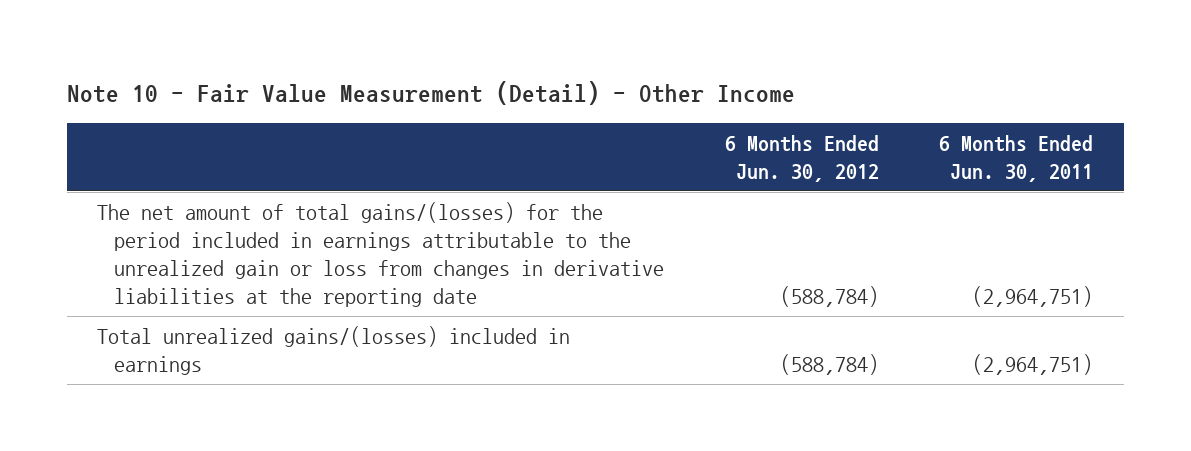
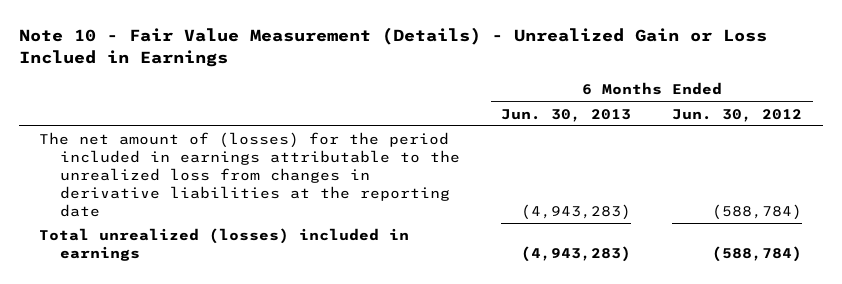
- Note 10 - Fair Value Measurement (Detail) - Other Income
+ Note 10 - Fair Value Measurement (Details) - Unrealized Gain or Loss Inclued in Earnings
- | 6 Months Ended Jun. 30, 2012 | 6 Months Ended Jun. 30, 2011
+ | 6 Months Ended Jun. 30, 2013 | 6 Months Ended Jun. 30, 2012
- The net amount of total gains/(losses) for the period included in earnings attributable to the unrealized gain or loss from changes in derivative liabilities at the reporting date | (588,784) | (2,964,751)
- Total unrealized gains/(losses) included in earnings | (588,784) | (2,964,751)
+ The net amount of (losses) for the period included in earnings attributable to the unrealized loss from changes in derivative liabilities at the reporting date | (4,943,283) | (588,784)
+ Total unrealized (losses) included in earnings | (4,943,283) | (588,784)

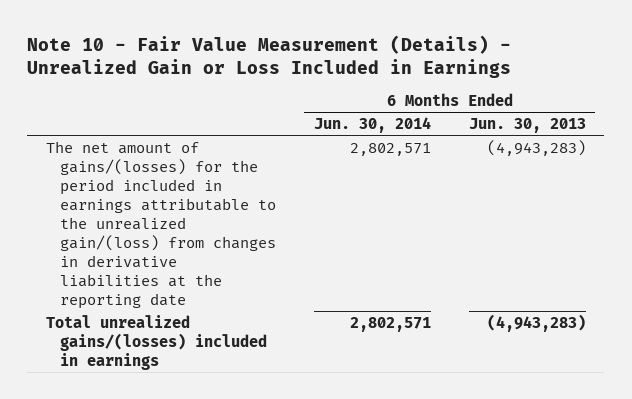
- Note 10 - Fair Value Measurement (Details) - Unrealized Gain or Loss Inclued in Earnings
+ Note 10 - Fair Value Measurement (Details) - Unrealized Gain or Loss Included in Earnings
- | 6 Months Ended Jun. 30, 2013 | 6 Months Ended Jun. 30, 2012
+ | 6 Months Ended Jun. 30, 2014 | 6 Months Ended Jun. 30, 2013
- The net amount of (losses) for the period included in earnings attributable to the unrealized loss from changes in derivative liabilities at the reporting date | (4,943,283) | (588,784)
- Total unrealized (losses) included in earnings | (4,943,283) | (588,784)
+ The net amount of gains/(losses) for the period included in earnings attributable to the unrealized gain/(loss) from changes in derivative liabilities at the reporting date | 2,802,571 | (4,943,283)
+ Total unrealized gains/(losses) included in earnings | 2,802,571 | (4,943,283)

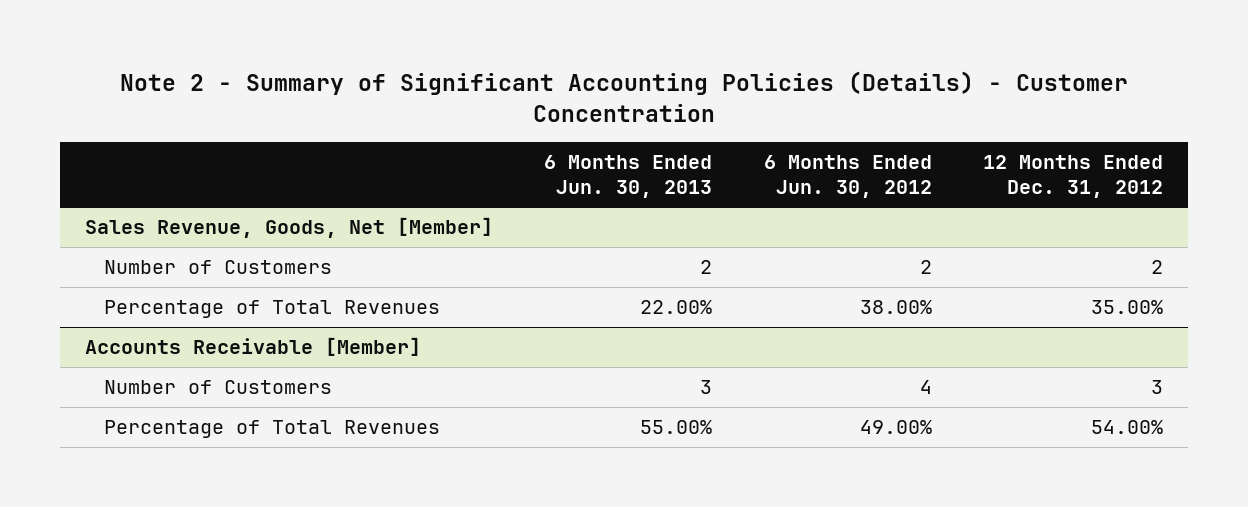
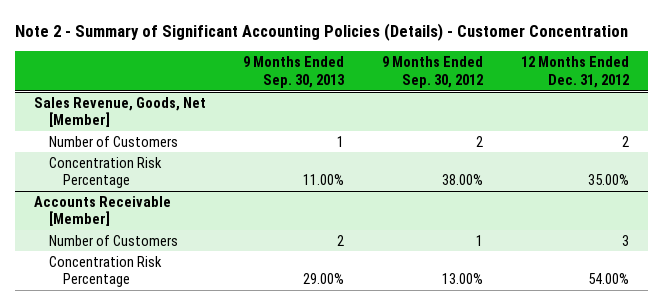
- | 6 Months Ended Jun. 30, 2013 | 6 Months Ended Jun. 30, 2012 | 12 Months Ended Dec. 31, 2012
+ | 9 Months Ended Sep. 30, 2013 | 9 Months Ended Sep. 30, 2012 | 12 Months Ended Dec. 31, 2012
@ Sales Revenue, Goods, Net [Member]
- Percentage of Total Revenues | 22.00% | 38.00% | 35.00%
+ Concentration Risk Percentage | 11.00% | 38.00% | 35.00%
@ Accounts Receivable [Member]
- Percentage of Total Revenues | 55.00% | 49.00% | 54.00%
+ Concentration Risk Percentage | 29.00% | 13.00% | 54.00%

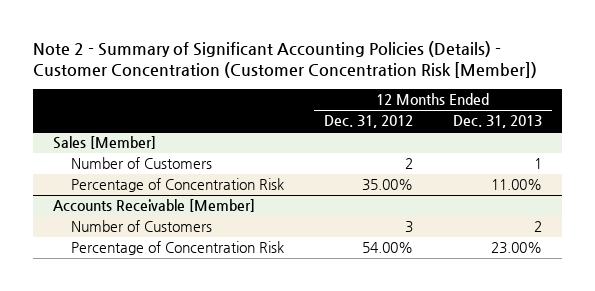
- Note 2 - Summary of Significant Accounting Policies (Details) - Customer Concentration
+ Note 2 - Summary of Significant Accounting Policies (Details) - Customer Concentration (Customer Concentration Risk [Member])
- | 9 Months Ended Sep. 30, 2013 | 9 Months Ended Sep. 30, 2012 | 12 Months Ended Dec. 31, 2012
+ | 12 Months Ended Dec. 31, 2012 | 12 Months Ended Dec. 31, 2013
- Sales Revenue, Goods, Net [Member]
+ Sales [Member]
- Concentration Risk Percentage | 11.00% | 38.00% | 35.00%
+ Percentage of Concentration Risk | 35.00% | 11.00%
@ Accounts Receivable [Member]
- Concentration Risk Percentage | 29.00% | 13.00% | 54.00%
+ Percentage of Concentration Risk | 54.00% | 23.00%

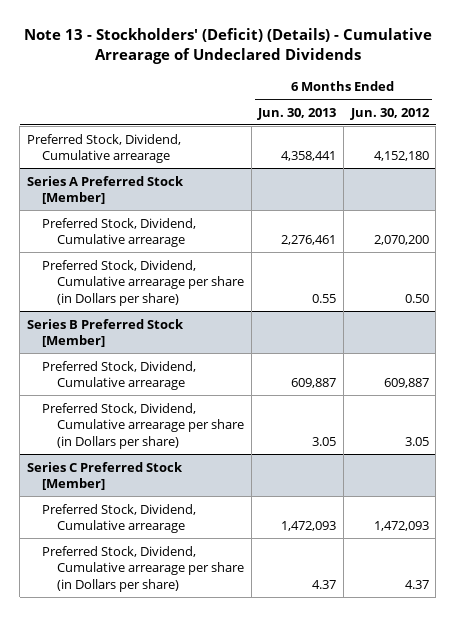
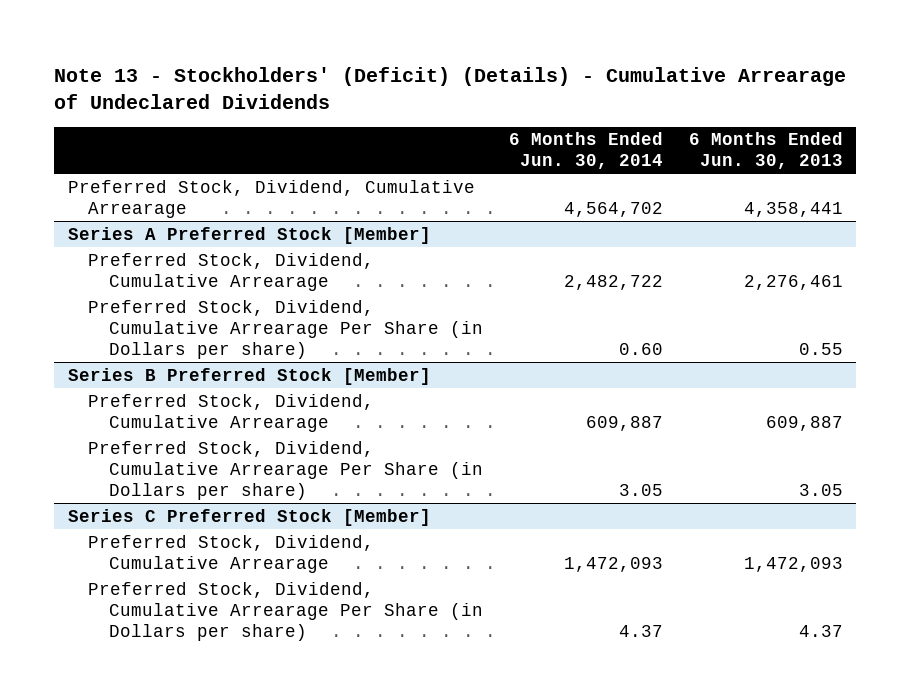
- | 6 Months Ended Jun. 30, 2013 | 6 Months Ended Jun. 30, 2012
+ | 6 Months Ended Jun. 30, 2014 | 6 Months Ended Jun. 30, 2013
- Preferred Stock, Dividend, Cumulative arrearage | 4,358,441 | 4,152,180
+ Preferred Stock, Dividend, Cumulative Arrearage | 4,564,702 | 4,358,441
@ Series A Preferred Stock [Member]
- Preferred Stock, Dividend, Cumulative arrearage | 2,276,461 | 2,070,200
- Preferred Stock, Dividend, Cumulative arrearage per share (in Dollars per share) | 0.55 | 0.50
+ Preferred Stock, Dividend, Cumulative Arrearage | 2,482,722 | 2,276,461
+ Preferred Stock, Dividend, Cumulative Arrearage Per Share (in Dollars per share) | 0.60 | 0.55
@ Series B Preferred Stock [Member]
- Preferred Stock, Dividend, Cumulative arrearage | 609,887 | 609,887
- Preferred Stock, Dividend, Cumulative arrearage per share (in Dollars per share) | 3.05 | 3.05
+ Preferred Stock, Dividend, Cumulative Arrearage | 609,887 | 609,887
+ Preferred Stock, Dividend, Cumulative Arrearage Per Share (in Dollars per share) | 3.05 | 3.05
@ Series C Preferred Stock [Member]
- Preferred Stock, Dividend, Cumulative arrearage | 1,472,093 | 1,472,093
- Preferred Stock, Dividend, Cumulative arrearage per share (in Dollars per share) | 4.37 | 4.37
+ Preferred Stock, Dividend, Cumulative Arrearage | 1,472,093 | 1,472,093
+ Preferred Stock, Dividend, Cumulative Arrearage Per Share (in Dollars per share) | 4.37 | 4.37

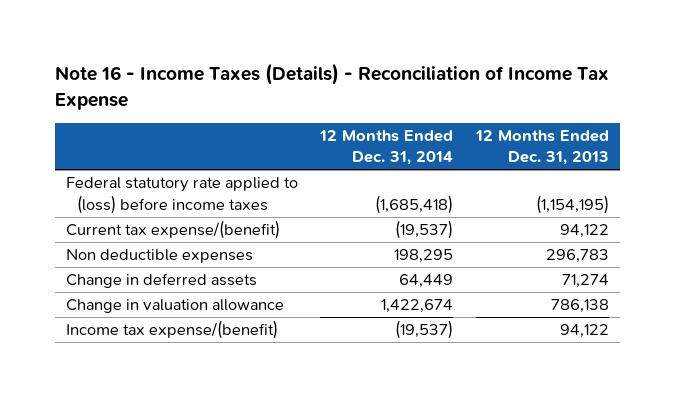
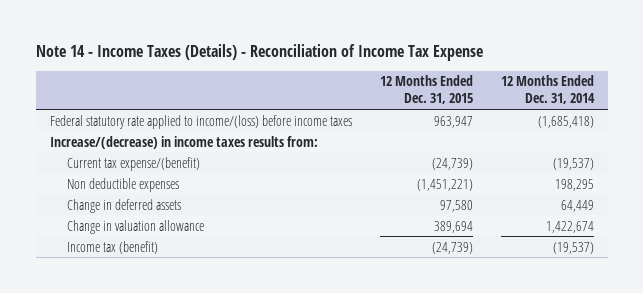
- Note 16 - Income Taxes (Details) - Reconciliation of Income Tax Expense
+ Note 14 - Income Taxes (Details) - Reconciliation of Income Tax Expense
- | 12 Months Ended Dec. 31, 2014 | 12 Months Ended Dec. 31, 2013
+ | 12 Months Ended Dec. 31, 2015 | 12 Months Ended Dec. 31, 2014
- Federal statutory rate applied to (loss) before income taxes | (1,685,418) | (1,154,195)
+ Federal statutory rate applied to income/(loss) before income taxes | 963,947 | (1,685,418)
+ Increase/(decrease) in income taxes results from:
- Income tax expense/(benefit) | (19,537) | 94,122
+ Income tax (benefit) | (24,739) | (19,537)

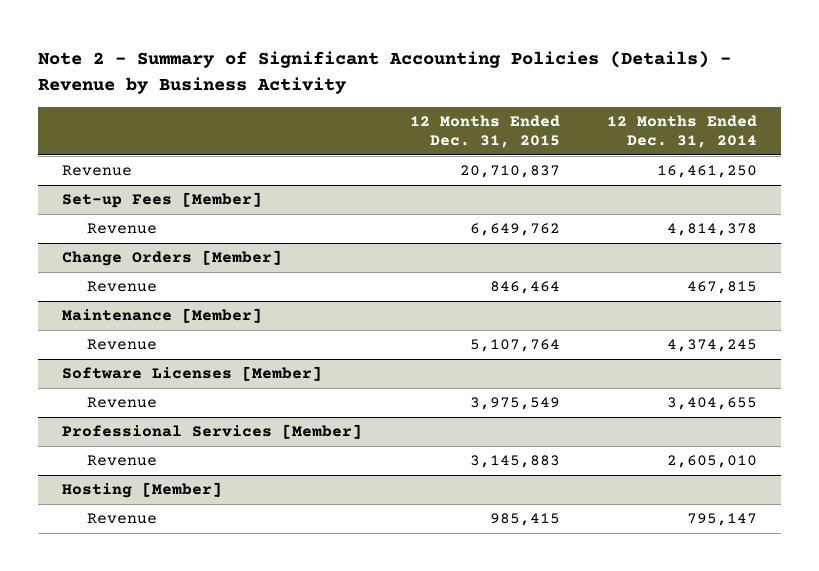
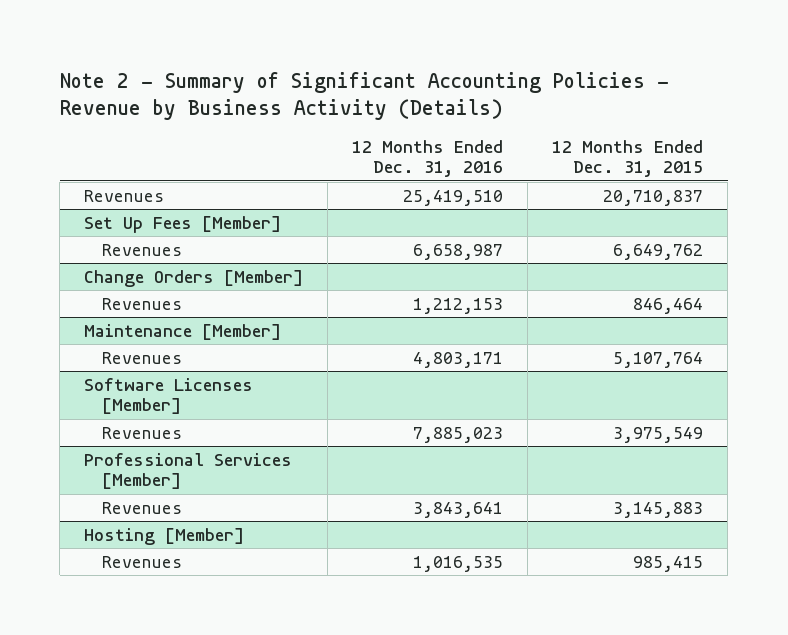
- Note 2 - Summary of Significant Accounting Policies (Details) - Revenue by Business Activity
+ Note 2 - Summary of Significant Accounting Policies - Revenue by Business Activity (Details)
- | 12 Months Ended Dec. 31, 2015 | 12 Months Ended Dec. 31, 2014
+ | 12 Months Ended Dec. 31, 2016 | 12 Months Ended Dec. 31, 2015
- Revenue | 20,710,837 | 16,461,250
- Set-up Fees [Member]
- Revenue | 6,649,762 | 4,814,378
+ Revenues | 25,419,510 | 20,710,837
+ Set Up Fees [Member]
+ Revenues | 6,658,987 | 6,649,762
@ Change Orders [Member]
- Revenue | 846,464 | 467,815
+ Revenues | 1,212,153 | 846,464
@ Maintenance [Member]
- Revenue | 5,107,764 | 4,374,245
+ Revenues | 4,803,171 | 5,107,764
@ Software Licenses [Member]
- Revenue | 3,975,549 | 3,404,655
+ Revenues | 7,885,023 | 3,975,549
@ Professional Services [Member]
- Revenue | 3,145,883 | 2,605,010
+ Revenues | 3,843,641 | 3,145,883
@ Hosting [Member]
- Revenue | 985,415 | 795,147
+ Revenues | 1,016,535 | 985,415

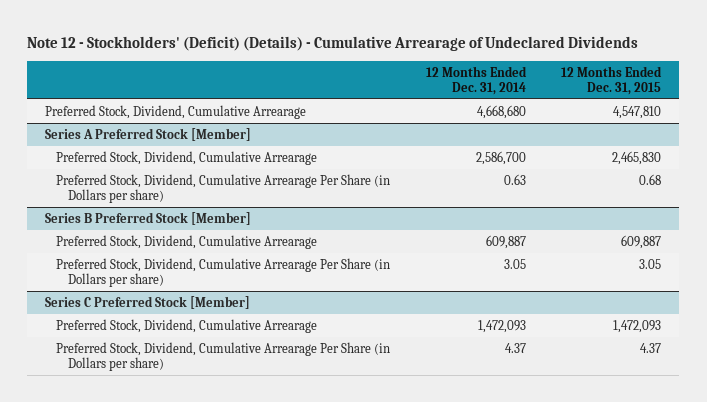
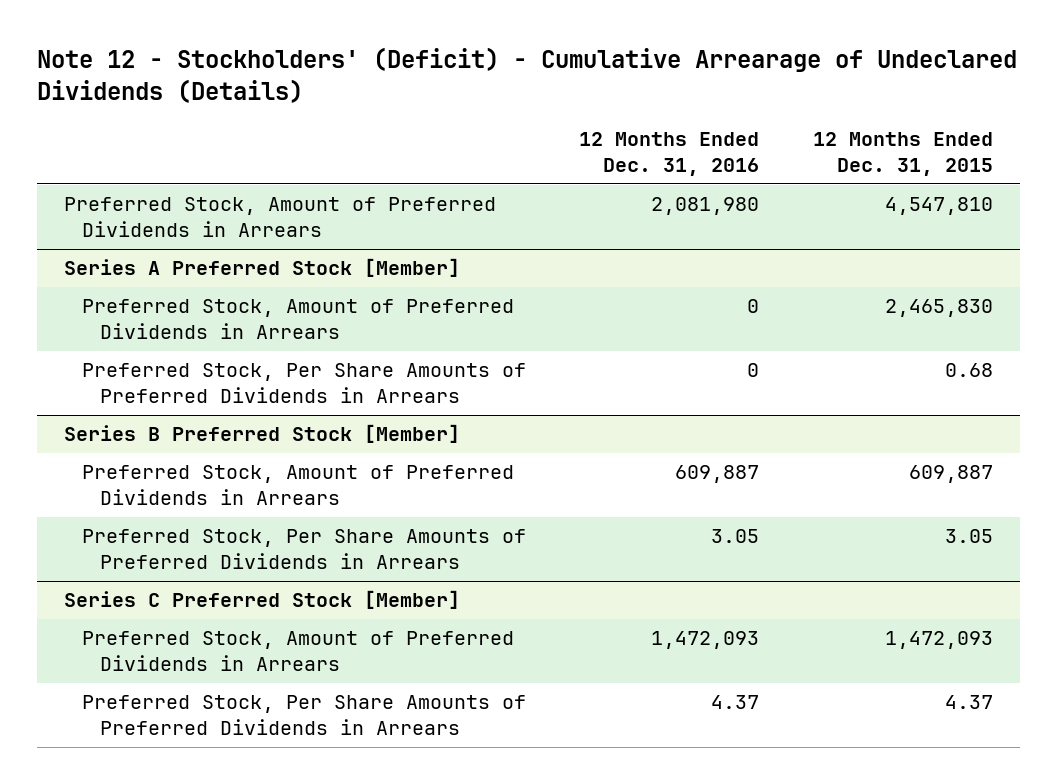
- Note 12 - Stockholders' (Deficit) (Details) - Cumulative Arrearage of Undeclared Dividends
+ Note 12 - Stockholders' (Deficit) - Cumulative Arrearage of Undeclared Dividends (Details)
- | 12 Months Ended Dec. 31, 2014 | 12 Months Ended Dec. 31, 2015
+ | 12 Months Ended Dec. 31, 2016 | 12 Months Ended Dec. 31, 2015
- Preferred Stock, Dividend, Cumulative Arrearage | 4,668,680 | 4,547,810
+ Preferred Stock, Amount of Preferred Dividends in Arrears | 2,081,980 | 4,547,810
@ Series A Preferred Stock [Member]
- Preferred Stock, Dividend, Cumulative Arrearage | 2,586,700 | 2,465,830
- Preferred Stock, Dividend, Cumulative Arrearage Per Share (in Dollars per share) | 0.63 | 0.68
+ Preferred Stock, Amount of Preferred Dividends in Arrears | 0 | 2,465,830
+ Preferred Stock, Per Share Amounts of Preferred Dividends in Arrears | 0 | 0.68
@ Series B Preferred Stock [Member]
- Preferred Stock, Dividend, Cumulative Arrearage | 609,887 | 609,887
- Preferred Stock, Dividend, Cumulative Arrearage Per Share (in Dollars per share) | 3.05 | 3.05
+ Preferred Stock, Amount of Preferred Dividends in Arrears | 609,887 | 609,887
+ Preferred Stock, Per Share Amounts of Preferred Dividends in Arrears | 3.05 | 3.05
@ Series C Preferred Stock [Member]
- Preferred Stock, Dividend, Cumulative Arrearage | 1,472,093 | 1,472,093
- Preferred Stock, Dividend, Cumulative Arrearage Per Share (in Dollars per share) | 4.37 | 4.37
+ Preferred Stock, Amount of Preferred Dividends in Arrears | 1,472,093 | 1,472,093
+ Preferred Stock, Per Share Amounts of Preferred Dividends in Arrears | 4.37 | 4.37

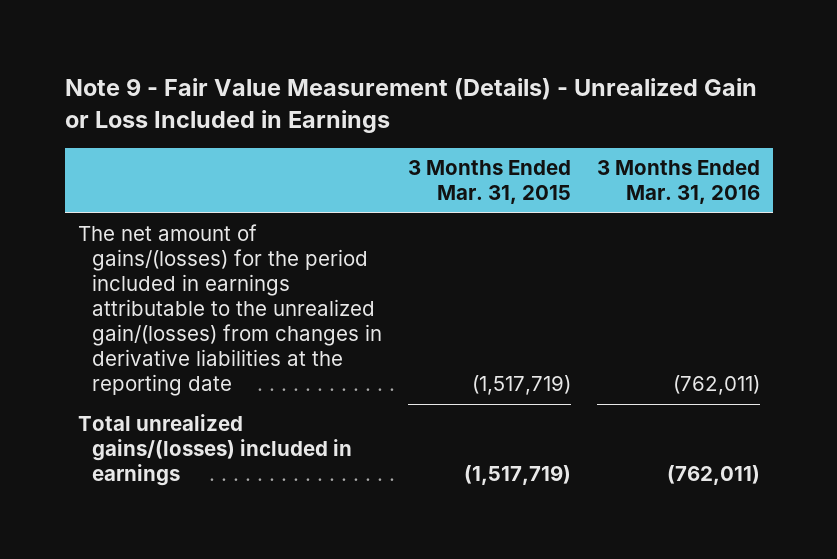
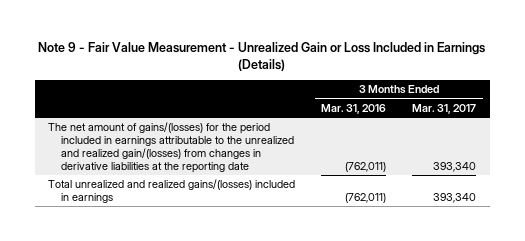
- Note 9 - Fair Value Measurement (Details) - Unrealized Gain or Loss Included in Earnings
+ Note 9 - Fair Value Measurement - Unrealized Gain or Loss Included in Earnings (Details)
- | 3 Months Ended Mar. 31, 2015 | 3 Months Ended Mar. 31, 2016
+ | 3 Months Ended Mar. 31, 2016 | 3 Months Ended Mar. 31, 2017
- The net amount of gains/(losses) for the period included in earnings attributable to the unrealized gain/(losses) from changes in derivative liabilities at the reporting date | (1,517,719) | (762,011)
- Total unrealized gains/(losses) included in earnings | (1,517,719) | (762,011)
+ The net amount of gains/(losses) for the period included in earnings attributable to the unrealized and realized gain/(losses) from changes in derivative liabilities at the reporting date | (762,011) | 393,340
+ Total unrealized and realized gains/(losses) included in earnings | (762,011) | 393,340

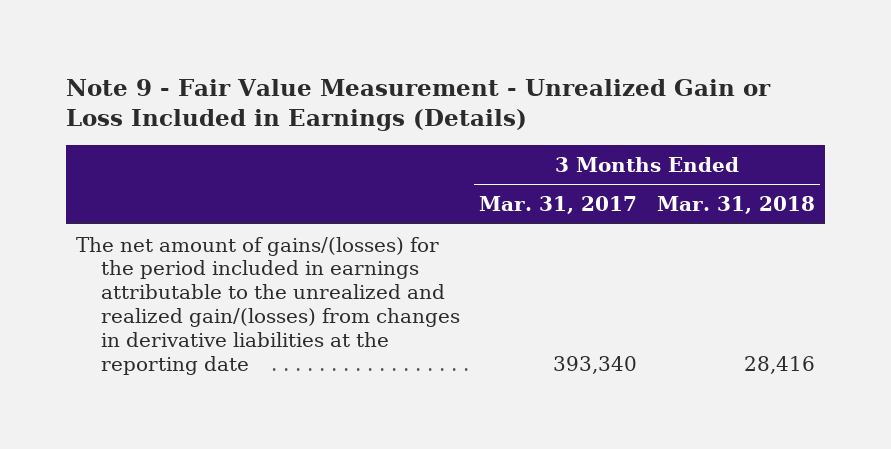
- | 3 Months Ended Mar. 31, 2016 | 3 Months Ended Mar. 31, 2017
+ | 3 Months Ended Mar. 31, 2017 | 3 Months Ended Mar. 31, 2018
- Total unrealized and realized gains/(losses) included in earnings | (762,011) | 393,340

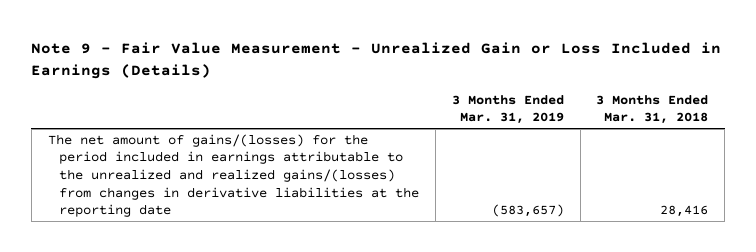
- | 3 Months Ended Mar. 31, 2017 | 3 Months Ended Mar. 31, 2018
+ | 3 Months Ended Mar. 31, 2019 | 3 Months Ended Mar. 31, 2018
- The net amount of gains/(losses) for the period included in earnings attributable to the unrealized and realized gain/(losses) from changes in derivative liabilities at the reporting date | 393,340 | 28,416
+ The net amount of gains/(losses) for the period included in earnings attributable to the unrealized and realized gains/(losses) from changes in derivative liabilities at the reporting date | (583,657) | 28,416

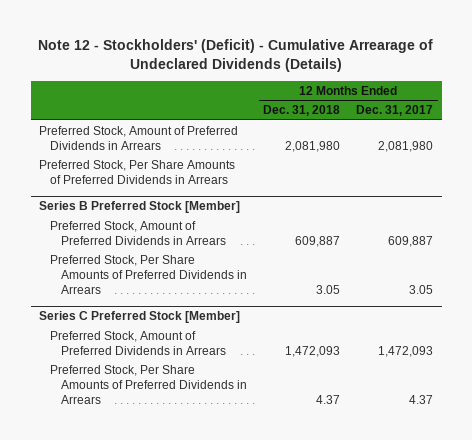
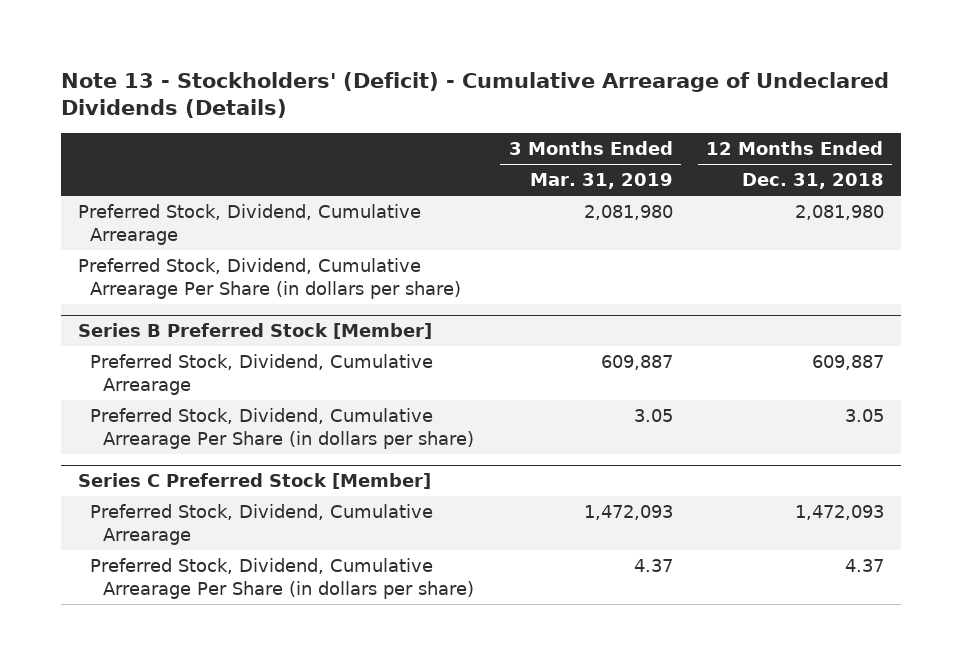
- Note 12 - Stockholders' (Deficit) - Cumulative Arrearage of Undeclared Dividends (Details)
+ Note 13 - Stockholders' (Deficit) - Cumulative Arrearage of Undeclared Dividends (Details)
- | 12 Months Ended Dec. 31, 2018 | 12 Months Ended Dec. 31, 2017
+ | 3 Months Ended Mar. 31, 2019 | 12 Months Ended Dec. 31, 2018
- Preferred Stock, Amount of Preferred Dividends in Arrears | 2,081,980 | 2,081,980
- Preferred Stock, Per Share Amounts of Preferred Dividends in Arrears
+ Preferred Stock, Dividend, Cumulative Arrearage | 2,081,980 | 2,081,980
+ Preferred Stock, Dividend, Cumulative Arrearage Per Share (in dollars per share)
@ Series B Preferred Stock [Member]
- Preferred Stock, Amount of Preferred Dividends in Arrears | 609,887 | 609,887
- Preferred Stock, Per Share Amounts of Preferred Dividends in Arrears | 3.05 | 3.05
+ Preferred Stock, Dividend, Cumulative Arrearage | 609,887 | 609,887
+ Preferred Stock, Dividend, Cumulative Arrearage Per Share (in dollars per share) | 3.05 | 3.05
@ Series C Preferred Stock [Member]
- Preferred Stock, Amount of Preferred Dividends in Arrears | 1,472,093 | 1,472,093
- Preferred Stock, Per Share Amounts of Preferred Dividends in Arrears | 4.37 | 4.37
+ Preferred Stock, Dividend, Cumulative Arrearage | 1,472,093 | 1,472,093
+ Preferred Stock, Dividend, Cumulative Arrearage Per Share (in dollars per share) | 4.37 | 4.37

